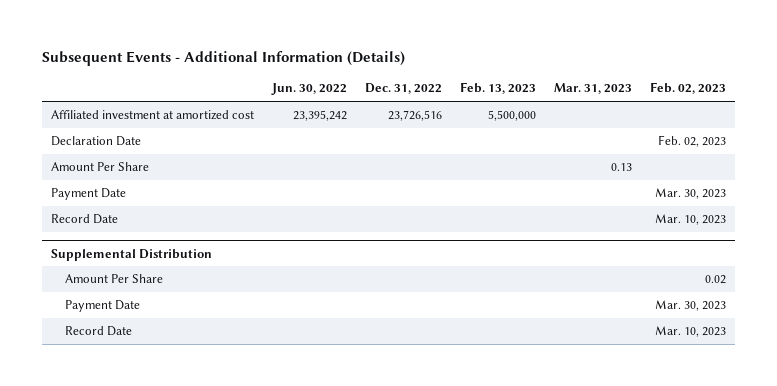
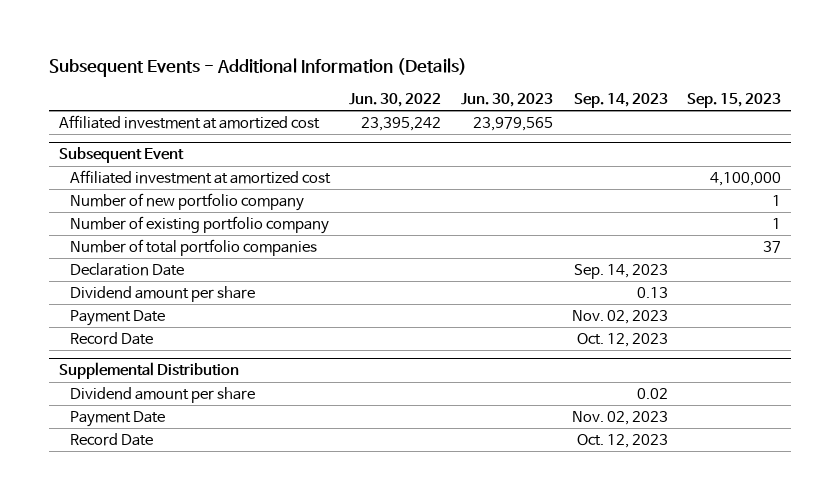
- | Jun. 30, 2022 | Dec. 31, 2022 | Feb. 13, 2023 | Mar. 31, 2023 | Feb. 02, 2023
+ | Jun. 30, 2022 | Jun. 30, 2023 | Sep. 14, 2023 | Sep. 15, 2023
- Declaration Date | | | | | Feb. 02, 2023
- Amount Per Share | | | | 0.13 |
- Payment Date | | | | | Mar. 30, 2023
- Record Date | | | | | Mar. 10, 2023
+ Subsequent Event
+ Affiliated investment at amortized cost | | | | 4,100,000
+ Number of new portfolio company | | | | 1
+ Number of existing portfolio company | | | | 1
+ Number of total portfolio companies | | | | 37
+ Declaration Date | | | Sep. 14, 2023 |
+ Dividend amount per share | | | 0.13 |
+ Payment Date | | | Nov. 02, 2023 |
+ Record Date | | | Oct. 12, 2023 |
@ Supplemental Distribution
- Amount Per Share | | | | | 0.02
+ Dividend amount per share | | | 0.02 |

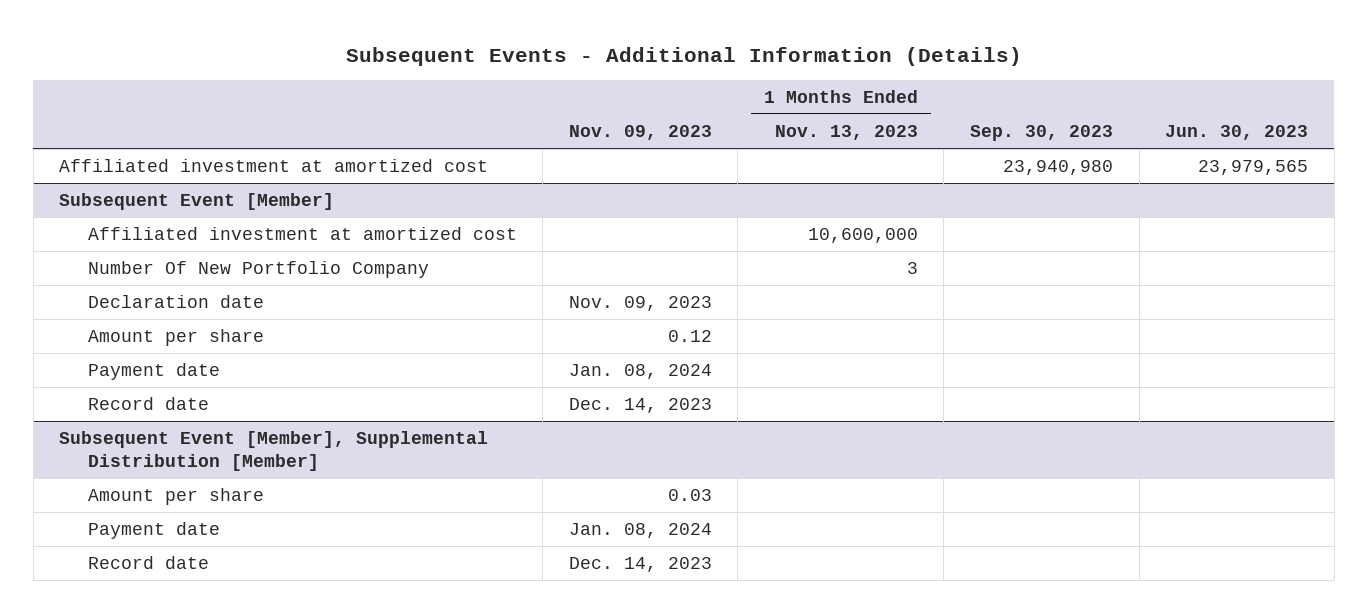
- | Jun. 30, 2022 | Jun. 30, 2023 | Sep. 14, 2023 | Sep. 15, 2023
+ | Nov. 09, 2023 | 1 Months Ended Nov. 13, 2023 | Sep. 30, 2023 | Jun. 30, 2023
- Subsequent Event
+ Subsequent Event [Member]
- Number of new portfolio company | | | | 1
- Number of existing portfolio company | | | | 1
- Number of total portfolio companies | | | | 37
- Declaration Date | | | Sep. 14, 2023 |
- Dividend amount per share | | | 0.13 |
- Payment Date | | | Nov. 02, 2023 |
- Record Date | | | Oct. 12, 2023 |
- Supplemental Distribution
- Dividend amount per share | | | 0.02 |
- Payment Date | | | Nov. 02, 2023 |
- Record Date | | | Oct. 12, 2023 |
+ Number Of New Portfolio Company | | 3 | |
+ Declaration date | Nov. 09, 2023 | | |
+ Amount per share | 0.12 | | |
+ Payment date | Jan. 08, 2024 | | |
+ Record date | Dec. 14, 2023 | | |
+ Subsequent Event [Member], Supplemental Distribution [Member]
+ Amount per share | 0.03 | | |
+ Payment date | Jan. 08, 2024 | | |
+ Record date | Dec. 14, 2023 | | |

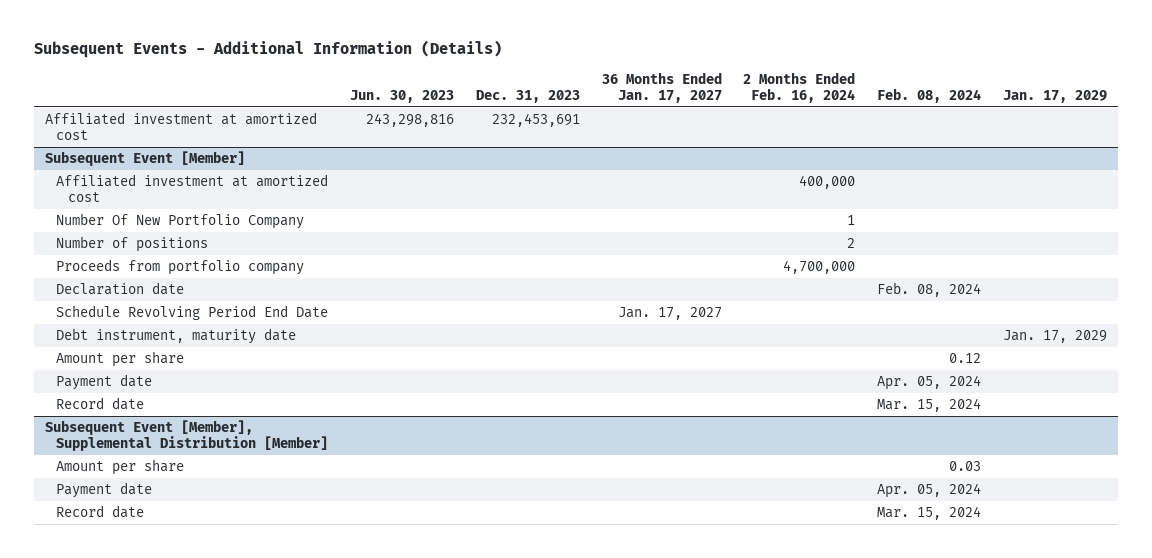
- | Nov. 09, 2023 | 1 Months Ended Nov. 13, 2023 | Sep. 30, 2023 | Jun. 30, 2023
+ | Jun. 30, 2023 | Dec. 31, 2023 | 36 Months Ended Jan. 17, 2027 | 2 Months Ended Feb. 16, 2024 | Feb. 08, 2024 | Jan. 17, 2029
- Affiliated investment at amortized cost | | | 23,940,980 | 23,979,565
+ Affiliated investment at amortized cost | 243,298,816 | 232,453,691 | | | |
@ Subsequent Event [Member]
+ Number of positions | | | | 2 | |
+ Proceeds from portfolio company | | | | 4,700,000 | |
+ Schedule Revolving Period End Date | | | Jan. 17, 2027 | | |
+ Debt instrument, maturity date | | | | | | Jan. 17, 2029

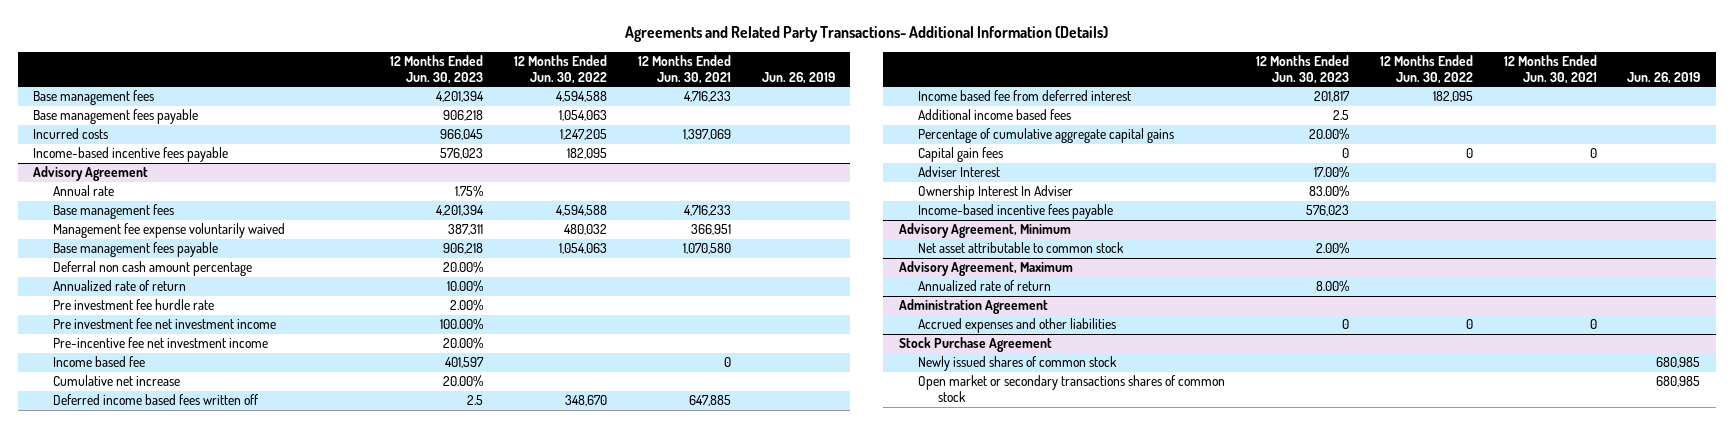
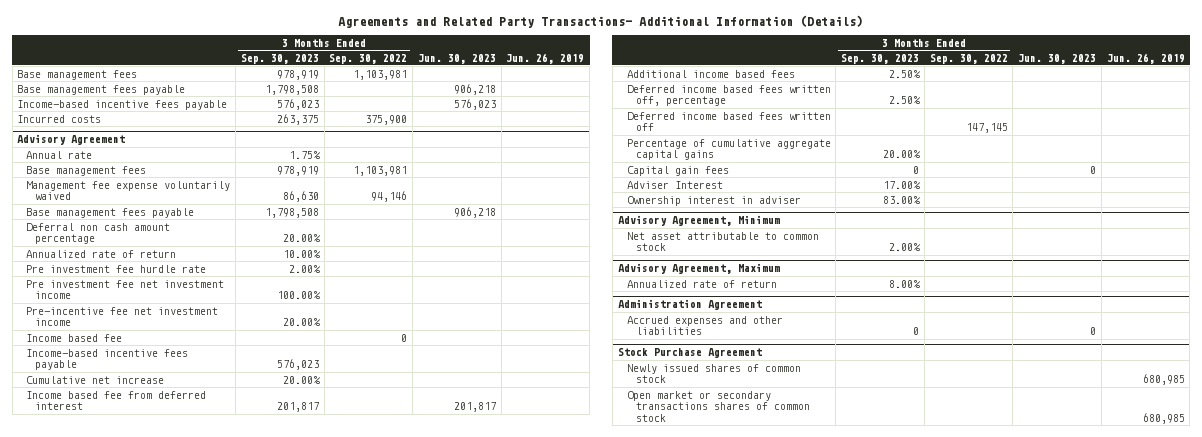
- | 12 Months Ended Jun. 30, 2023 | 12 Months Ended Jun. 30, 2022 | 12 Months Ended Jun. 30, 2021 | Jun. 26, 2019
+ | 3 Months Ended Sep. 30, 2023 | 3 Months Ended Sep. 30, 2022 | Jun. 30, 2023 | Jun. 26, 2019
moved down: Incurred costs | 263,375 | 375,900 | |
@ Advisory Agreement
moved up: Income-based incentive fees payable | 576,023 | | |
+ Deferred income based fees written off, percentage | 2.50% | | |
moved down: Deferred income based fees written off | | 147,145 | |
- Ownership Interest In Adviser | 83.00% | | |
+ Ownership interest in adviser | 83.00% | | |

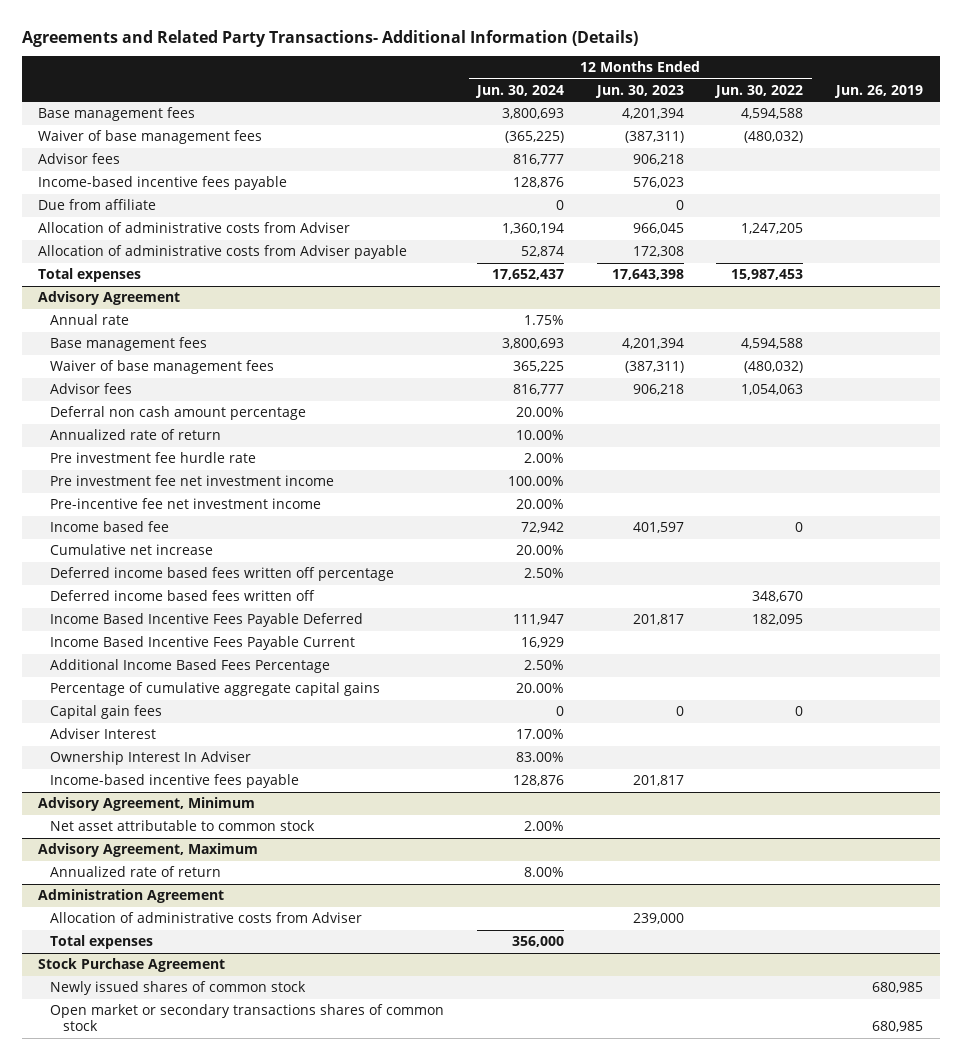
- | 3 Months Ended Sep. 30, 2023 | 3 Months Ended Sep. 30, 2022 | Jun. 30, 2023 | Jun. 26, 2019
+ | 12 Months Ended Jun. 30, 2024 | 12 Months Ended Jun. 30, 2023 | 12 Months Ended Jun. 30, 2022 | Jun. 26, 2019
- Base management fees payable | 1,798,508 | | 906,218 |
+ Waiver of base management fees | (365,225) | (387,311) | (480,032) |
+ Advisor fees | 816,777 | 906,218 | |
- Incurred costs | 263,375 | 375,900 | |
+ Due from affiliate | 0 | 0 | |
+ Allocation of administrative costs from Adviser | 1,360,194 | 966,045 | 1,247,205 |
+ Allocation of administrative costs from Adviser payable | 52,874 | 172,308 | |
+ Total expenses | 17,652,437 | 17,643,398 | 15,987,453 |
@ Advisory Agreement
- Management fee expense voluntarily waived | 86,630 | 94,146 | |
- Base management fees payable | 1,798,508 | | 906,218 |
+ Waiver of base management fees | 365,225 | (387,311) | (480,032) |
+ Advisor fees | 816,777 | 906,218 | 1,054,063 |
- Income based fee from deferred interest | 201,817 | | 201,817 |
- Additional income based fees | 2.50% | | |
- Deferred income based fees written off, percentage | 2.50% | | |
+ Deferred income based fees written off percentage | 2.50% | | |
+ Income Based Incentive Fees Payable Deferred | 111,947 | 201,817 | 182,095 |
+ Income Based Incentive Fees Payable Current | 16,929 | | |
+ Additional Income Based Fees Percentage | 2.50% | | |
- Ownership interest in adviser | 83.00% | | |
+ Ownership Interest In Adviser | 83.00% | | |
moved down: Income-based incentive fees payable | 128,876 | 201,817 | |
@ Administration Agreement
- Accrued expenses and other liabilities | 0 | | 0 |
+ Allocation of administrative costs from Adviser | | 239,000 | |
+ Total expenses | 356,000 | | |

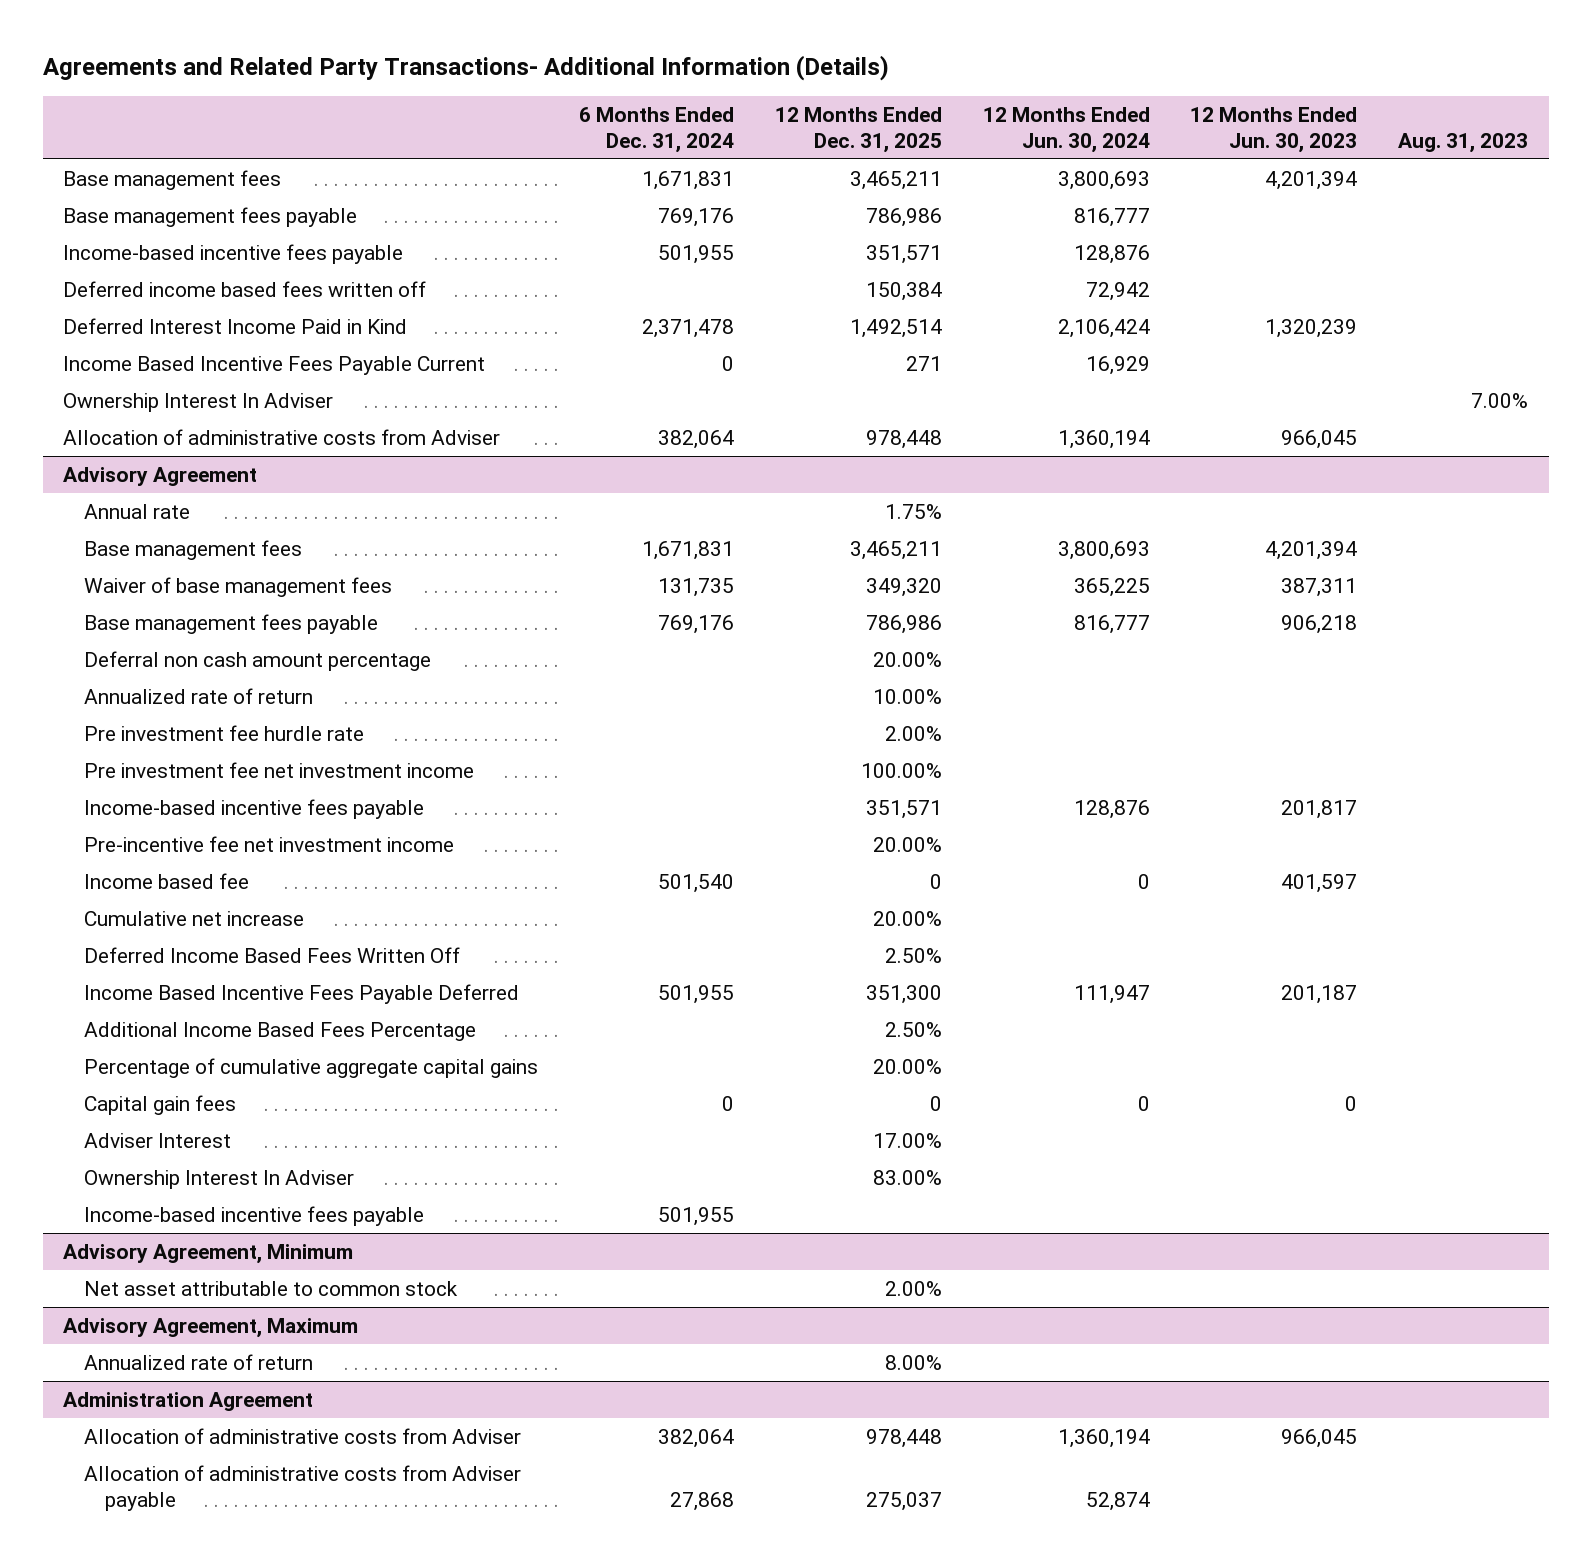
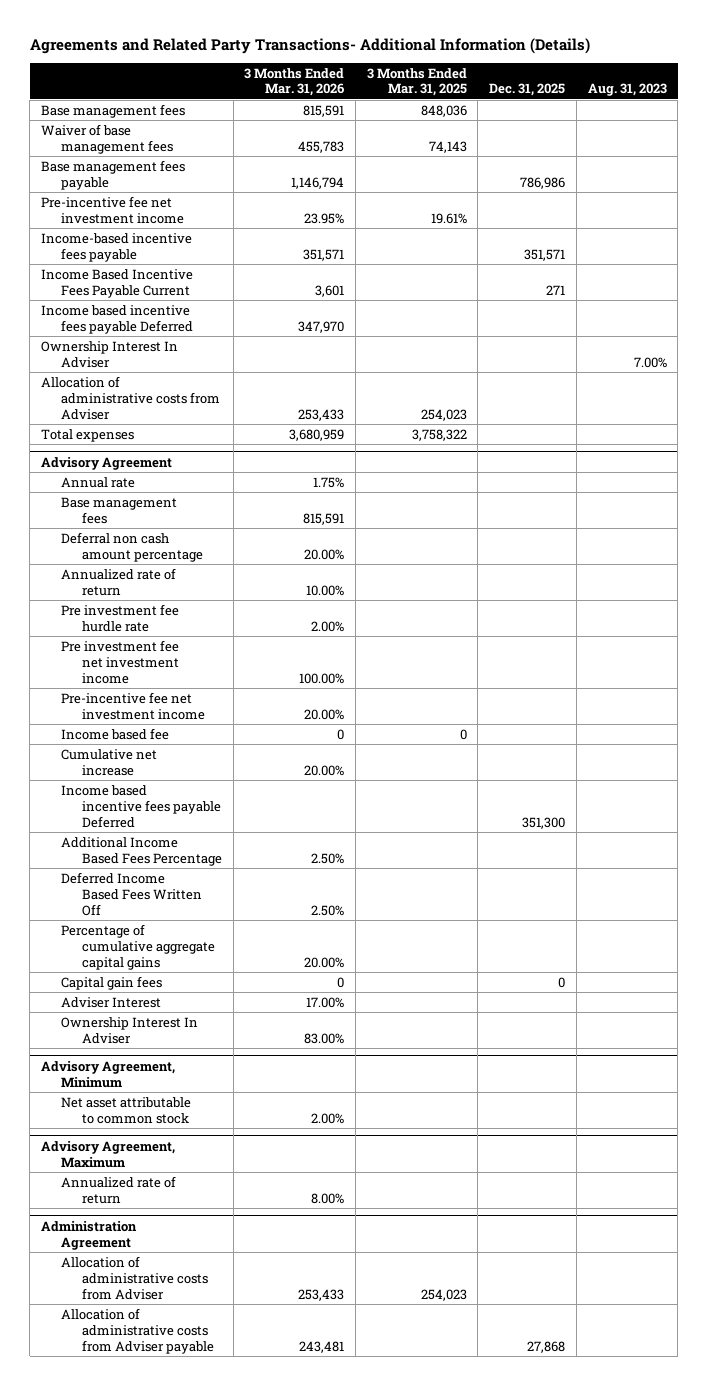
- | 6 Months Ended Dec. 31, 2024 | 12 Months Ended Dec. 31, 2025 | 12 Months Ended Jun. 30, 2024 | 12 Months Ended Jun. 30, 2023 | Aug. 31, 2023
+ | 3 Months Ended Mar. 31, 2026 | 3 Months Ended Mar. 31, 2025 | Dec. 31, 2025 | Aug. 31, 2023
+ Waiver of base management fees | 455,783 | 74,143 | |
+ Pre-incentive fee net investment income | 23.95% | 19.61% | |
- Deferred income based fees written off | | 150,384 | 72,942 | |
- Deferred Interest Income Paid in Kind | 2,371,478 | 1,492,514 | 2,106,424 | 1,320,239 |
+ Income based incentive fees payable Deferred | 347,970 | | |
+ Total expenses | 3,680,959 | 3,758,322 | |
@ Advisory Agreement
- Waiver of base management fees | 131,735 | 349,320 | 365,225 | 387,311 |
- Base management fees payable | 769,176 | 786,986 | 816,777 | 906,218 |
- Income-based incentive fees payable | | 351,571 | 128,876 | 201,817 |
- Income Based Incentive Fees Payable Deferred | 501,955 | 351,300 | 111,947 | 201,187 |
+ Income based incentive fees payable Deferred | | | 351,300 |
moved down: Deferred Income Based Fees Written Off | 2.50% | | |
- Income-based incentive fees payable | 501,955 | | | |

